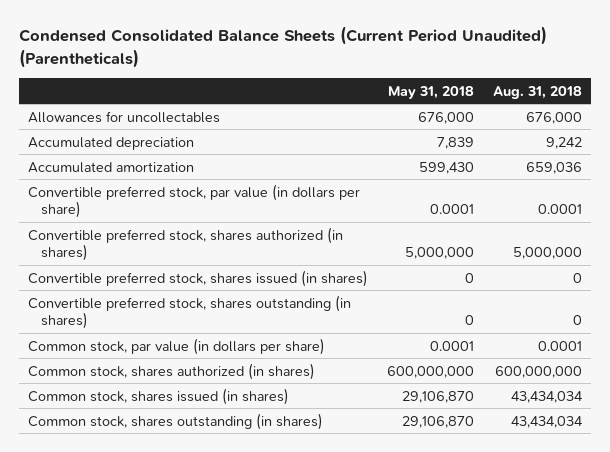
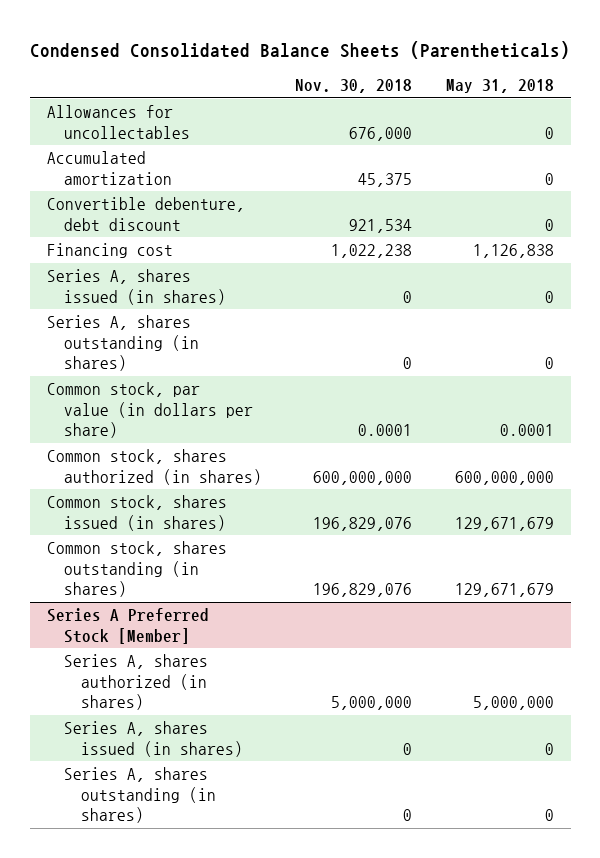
- Condensed Consolidated Balance Sheets (Current Period Unaudited) (Parentheticals)
+ Condensed Consolidated Balance Sheets (Parentheticals)
- | May 31, 2018 | Aug. 31, 2018
+ | Nov. 30, 2018 | May 31, 2018
- Allowances for uncollectables | 676,000 | 676,000
- Accumulated depreciation | 7,839 | 9,242
- Accumulated amortization | 599,430 | 659,036
- Convertible preferred stock, par value (in dollars per share) | 0.0001 | 0.0001
- Convertible preferred stock, shares authorized (in shares) | 5,000,000 | 5,000,000
- Convertible preferred stock, shares issued (in shares) | 0 | 0
- Convertible preferred stock, shares outstanding (in shares) | 0 | 0
+ Allowances for uncollectables | 676,000 | 0
+ Accumulated amortization | 45,375 | 0
+ Convertible debenture, debt discount | 921,534 | 0
+ Financing cost | 1,022,238 | 1,126,838
+ Series A, shares issued (in shares) | 0 | 0
+ Series A, shares outstanding (in shares) | 0 | 0
- Common stock, shares issued (in shares) | 29,106,870 | 43,434,034
- Common stock, shares outstanding (in shares) | 29,106,870 | 43,434,034
+ Common stock, shares issued (in shares) | 196,829,076 | 129,671,679
+ Common stock, shares outstanding (in shares) | 196,829,076 | 129,671,679
+ Series A Preferred Stock [Member]
+ Series A, shares authorized (in shares) | 5,000,000 | 5,000,000
+ Series A, shares issued (in shares) | 0 | 0
+ Series A, shares outstanding (in shares) | 0 | 0

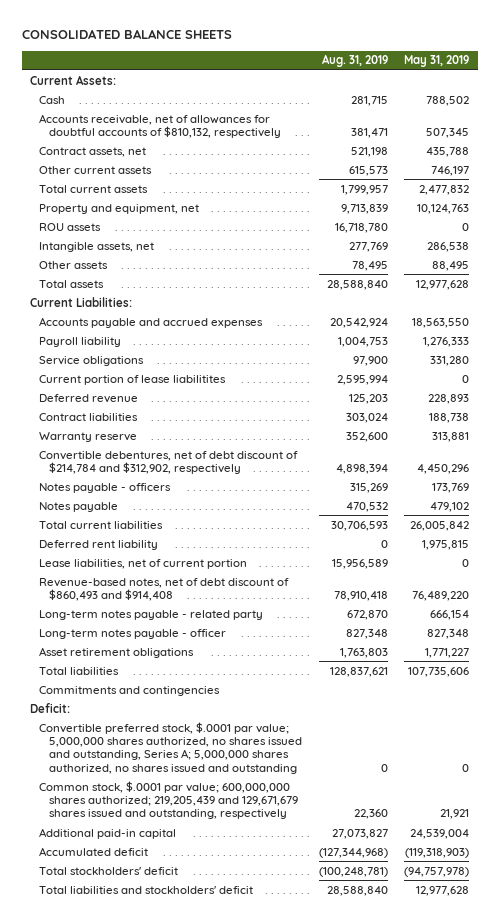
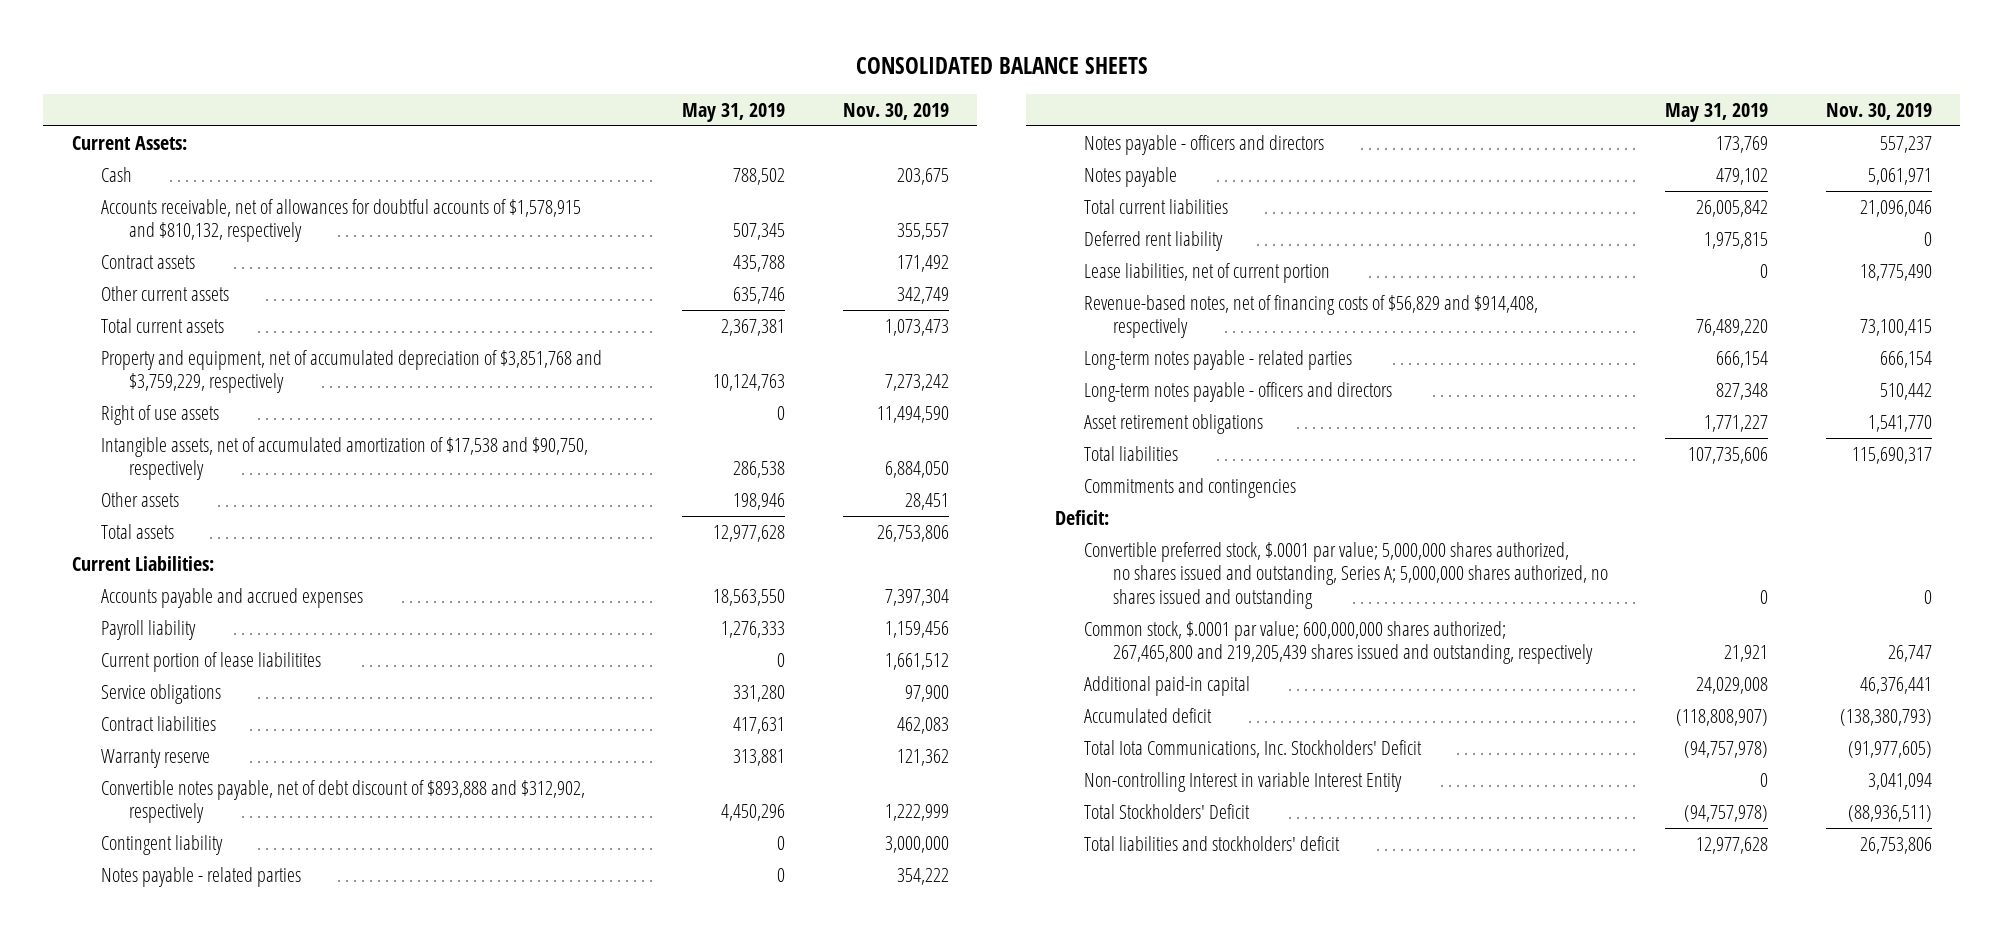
- | Aug. 31, 2019 | May 31, 2019
+ | May 31, 2019 | Nov. 30, 2019
- Accounts receivable, net of allowances for doubtful accounts of $810,132, respectively | 381,471 | 507,345
- Contract assets, net | 521,198 | 435,788
- Other current assets | 615,573 | 746,197
- Total current assets | 1,799,957 | 2,477,832
- Property and equipment, net | 9,713,839 | 10,124,763
- ROU assets | 16,718,780 | 0
- Intangible assets, net | 277,769 | 286,538
- Other assets | 78,495 | 88,495
+ Accounts receivable, net of allowances for doubtful accounts of $1,578,915 and $810,132, respectively | 507,345 | 355,557
+ Contract assets | 435,788 | 171,492
+ Other current assets | 635,746 | 342,749
+ Total current assets | 2,367,381 | 1,073,473
+ Property and equipment, net of accumulated depreciation of $3,851,768 and $3,759,229, respectively | 10,124,763 | 7,273,242
+ Right of use assets | 0 | 11,494,590
+ Intangible assets, net of accumulated amortization of $17,538 and $90,750, respectively | 286,538 | 6,884,050
+ Other assets | 198,946 | 28,451
- Deferred revenue | 125,203 | 228,893
- Contract liabilities | 303,024 | 188,738
moved down: Service obligations | 331,280 | 97,900
+ Contract liabilities | 417,631 | 462,083
- Convertible debentures, net of debt discount of $214,784 and $312,902, respectively | 4,898,394 | 4,450,296
- Notes payable - officers | 315,269 | 173,769
+ Convertible notes payable, net of debt discount of $893,888 and $312,902, respectively | 4,450,296 | 1,222,999
+ Contingent liability | 0 | 3,000,000
+ Notes payable - related parties | 0 | 354,222
+ Notes payable - officers and directors | 173,769 | 557,237
- Revenue-based notes, net of debt discount of $860,493 and $914,408 | 78,910,418 | 76,489,220
- Long-term notes payable - related party | 672,870 | 666,154
- Long-term notes payable - officer | 827,348 | 827,348
+ Revenue-based notes, net of financing costs of $56,829 and $914,408, respectively | 76,489,220 | 73,100,415
+ Long-term notes payable - related parties | 666,154 | 666,154
+ Long-term notes payable - officers and directors | 827,348 | 510,442
- Common stock, $.0001 par value; 600,000,000 shares authorized; 219,205,439 and 129,671,679 shares issued and outstanding, respectively | 22,360 | 21,921
- Additional paid-in capital | 27,073,827 | 24,539,004
- Accumulated deficit | (127,344,968) | (119,318,903)
- Total stockholders' deficit | (100,248,781) | (94,757,978)
+ Common stock, $.0001 par value; 600,000,000 shares authorized; 267,465,800 and 219,205,439 shares issued and outstanding, respectively | 21,921 | 26,747
+ Additional paid-in capital | 24,029,008 | 46,376,441
+ Accumulated deficit | (118,808,907) | (138,380,793)
+ Total Iota Communications, Inc. Stockholders' Deficit | (94,757,978) | (91,977,605)
+ Non-controlling Interest in variable Interest Entity | 0 | 3,041,094
+ Total Stockholders' Deficit | (94,757,978) | (88,936,511)

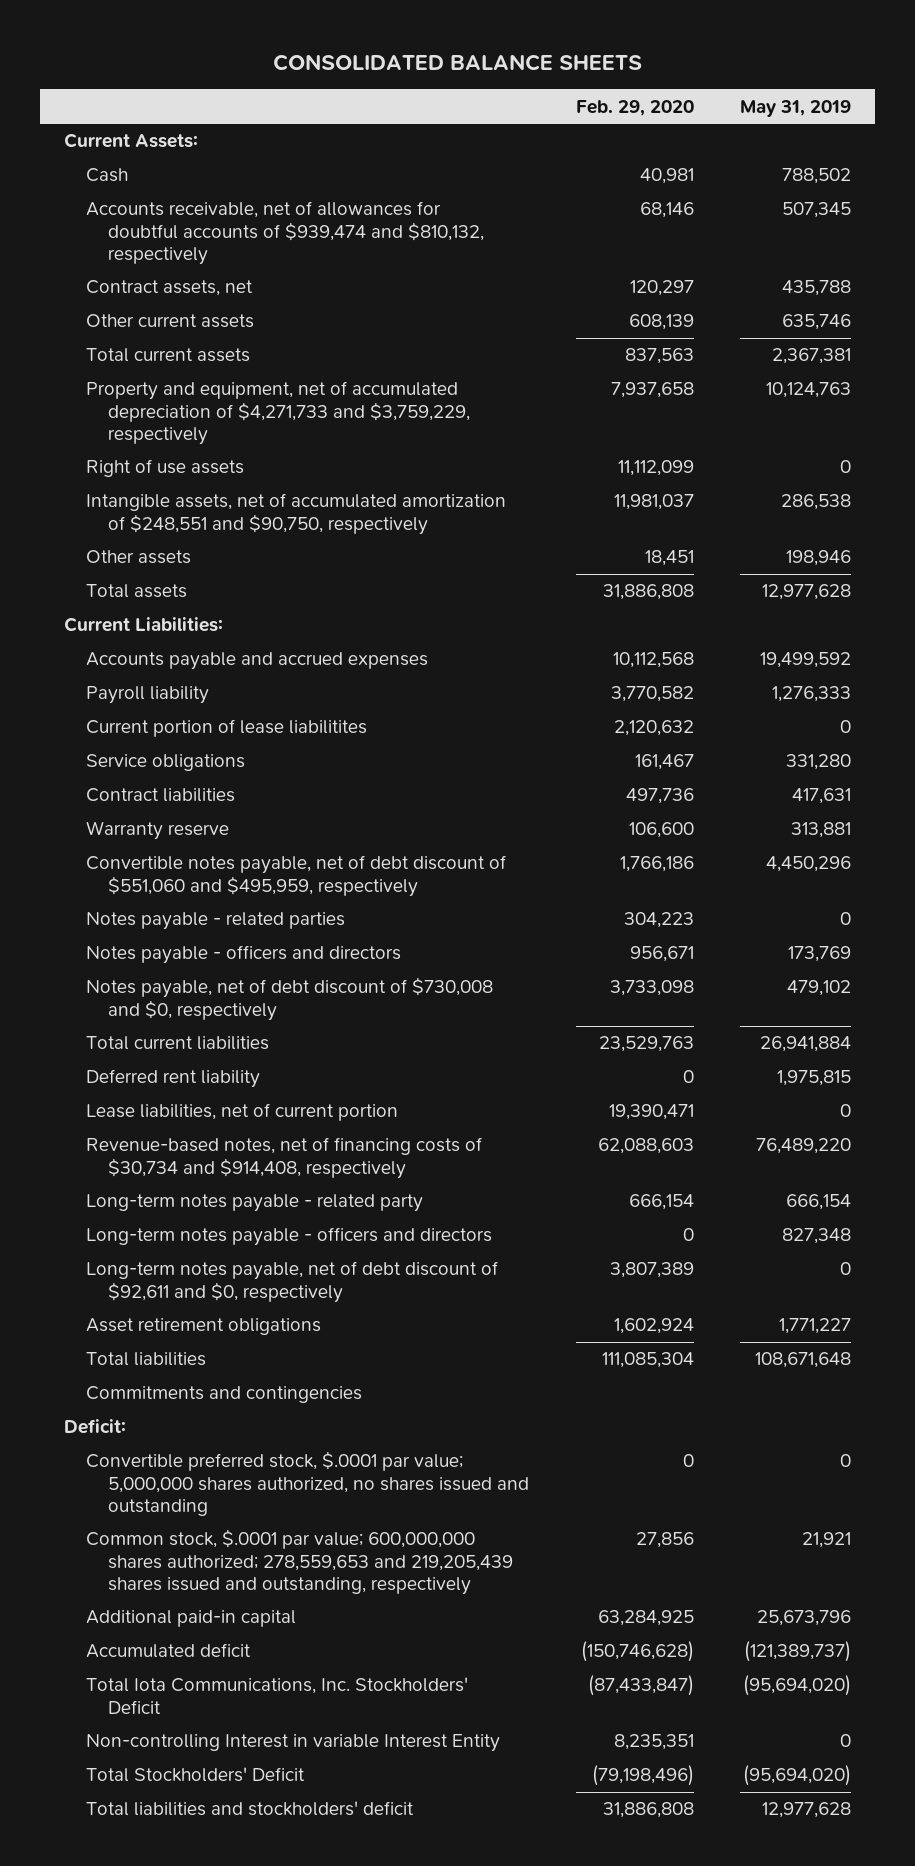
- | May 31, 2019 | Nov. 30, 2019
+ | Feb. 29, 2020 | May 31, 2019
- Accounts receivable, net of allowances for doubtful accounts of $1,578,915 and $810,132, respectively | 507,345 | 355,557
- Contract assets | 435,788 | 171,492
+ Accounts receivable, net of allowances for doubtful accounts of $939,474 and $810,132, respectively | 68,146 | 507,345
+ Contract assets, net | 120,297 | 435,788
- Property and equipment, net of accumulated depreciation of $3,851,768 and $3,759,229, respectively | 10,124,763 | 7,273,242
+ Property and equipment, net of accumulated depreciation of $4,271,733 and $3,759,229, respectively | 7,937,658 | 10,124,763
- Intangible assets, net of accumulated amortization of $17,538 and $90,750, respectively | 286,538 | 6,884,050
+ Intangible assets, net of accumulated amortization of $248,551 and $90,750, respectively | 11,981,037 | 286,538
- Accounts payable and accrued expenses | 18,563,550 | 7,397,304
+ Accounts payable and accrued expenses | 10,112,568 | 19,499,592
- Convertible notes payable, net of debt discount of $893,888 and $312,902, respectively | 4,450,296 | 1,222,999
- Contingent liability | 0 | 3,000,000
+ Convertible notes payable, net of debt discount of $551,060 and $495,959, respectively | 1,766,186 | 4,450,296
- Notes payable | 479,102 | 5,061,971
- Total current liabilities | 26,005,842 | 21,096,046
+ Notes payable, net of debt discount of $730,008 and $0, respectively | 3,733,098 | 479,102
+ Total current liabilities | 23,529,763 | 26,941,884
- Revenue-based notes, net of financing costs of $56,829 and $914,408, respectively | 76,489,220 | 73,100,415
- Long-term notes payable - related parties | 666,154 | 666,154
+ Revenue-based notes, net of financing costs of $30,734 and $914,408, respectively | 62,088,603 | 76,489,220
+ Long-term notes payable - related party | 666,154 | 666,154
+ Long-term notes payable, net of debt discount of $92,611 and $0, respectively | 3,807,389 | 0
- Total liabilities | 107,735,606 | 115,690,317
+ Total liabilities | 111,085,304 | 108,671,648
- Convertible preferred stock, $.0001 par value; 5,000,000 shares authorized, no shares issued and outstanding, Series A; 5,000,000 shares authorized, no shares issued and outstanding | 0 | 0
- Common stock, $.0001 par value; 600,000,000 shares authorized; 267,465,800 and 219,205,439 shares issued and outstanding, respectively | 21,921 | 26,747
- Additional paid-in capital | 24,029,008 | 46,376,441
- Accumulated deficit | (118,808,907) | (138,380,793)
- Total Iota Communications, Inc. Stockholders' Deficit | (94,757,978) | (91,977,605)
+ Convertible preferred stock, $.0001 par value; 5,000,000 shares authorized, no shares issued and outstanding | 0 | 0
+ Common stock, $.0001 par value; 600,000,000 shares authorized; 278,559,653 and 219,205,439 shares issued and outstanding, respectively | 27,856 | 21,921
+ Additional paid-in capital | 63,284,925 | 25,673,796
+ Accumulated deficit | (150,746,628) | (121,389,737)
+ Total Iota Communications, Inc. Stockholders' Deficit | (87,433,847) | (95,694,020)
- Total Stockholders' Deficit | (94,757,978) | (88,936,511)
+ Total Stockholders' Deficit | (79,198,496) | (95,694,020)

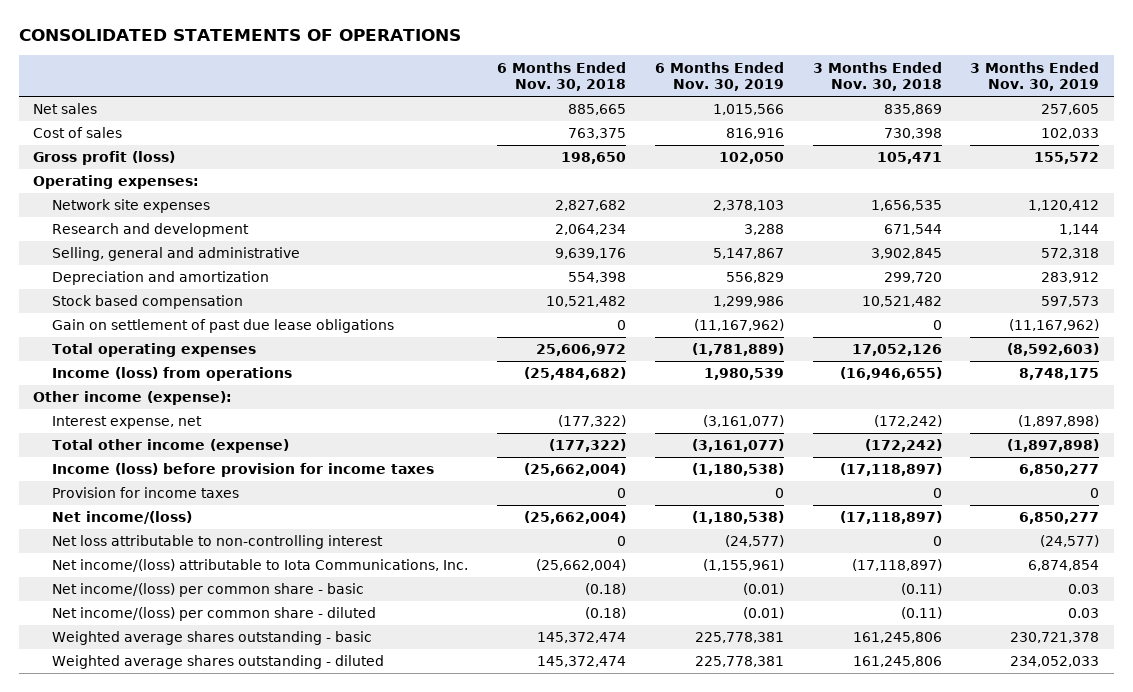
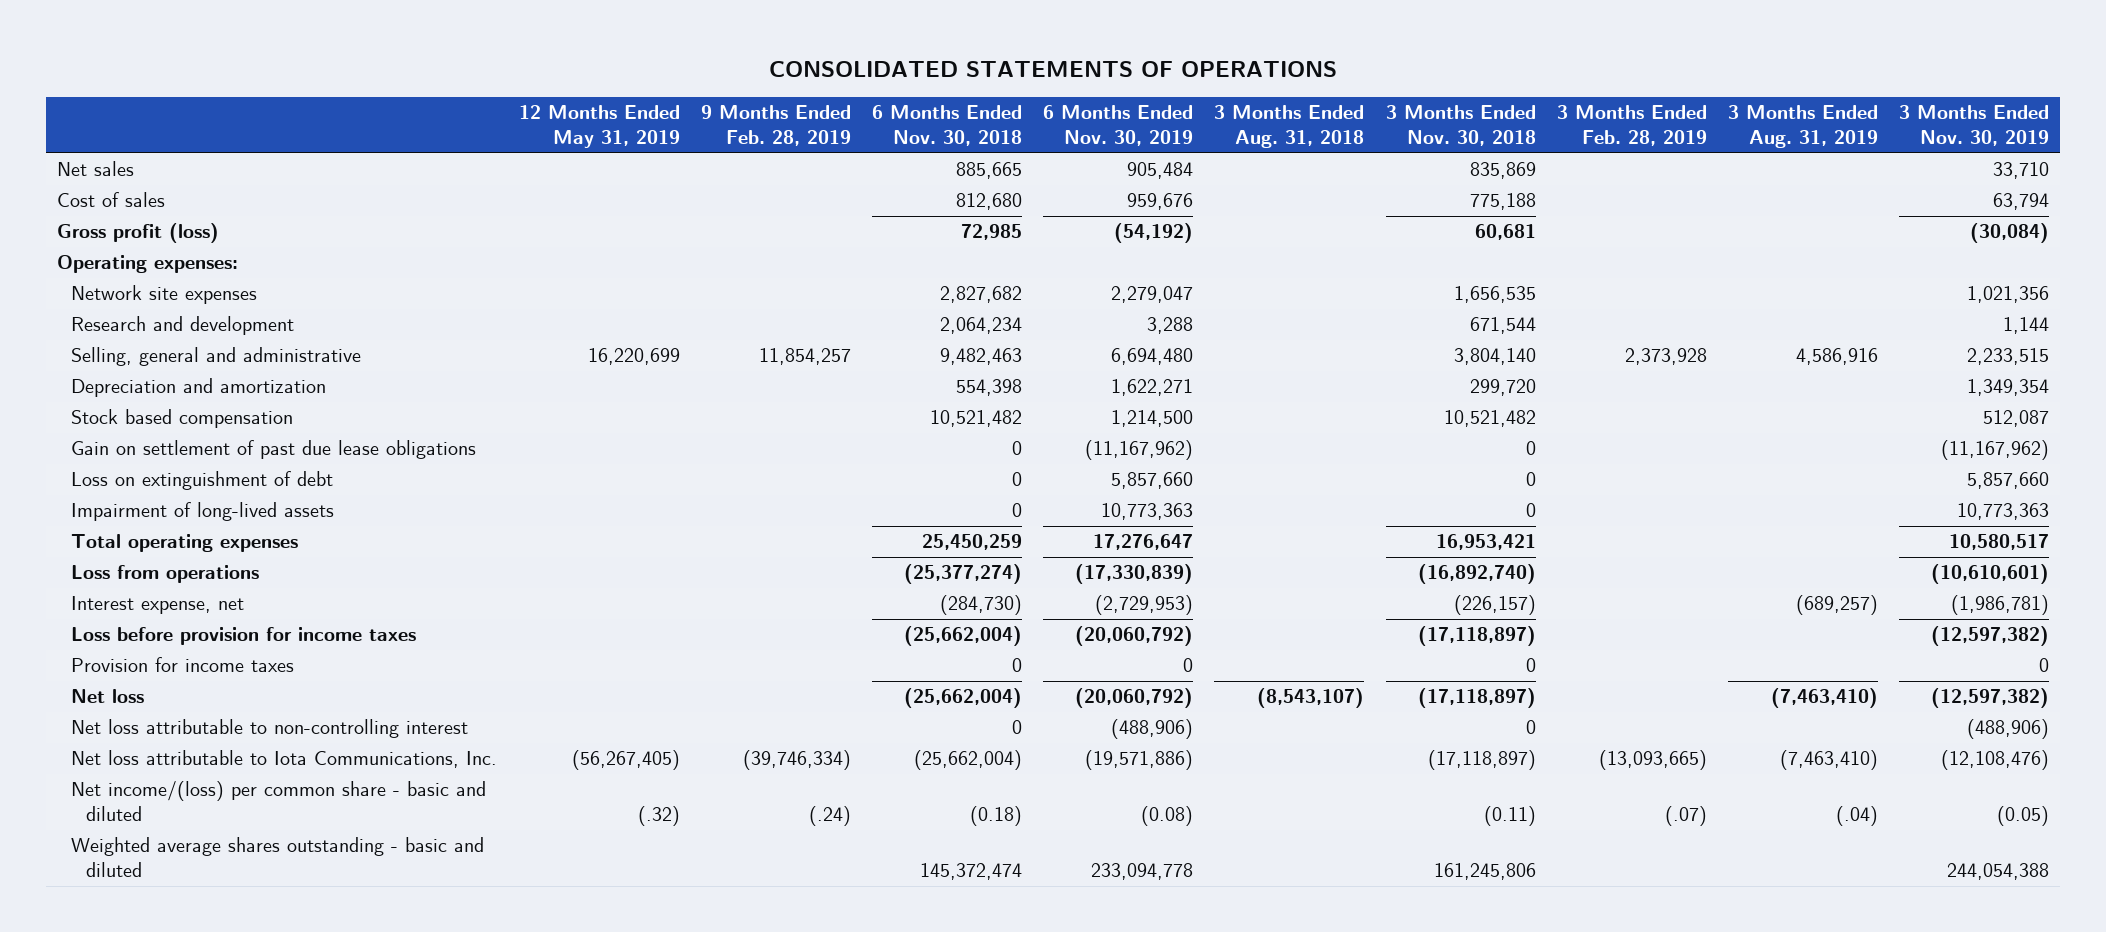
- | 6 Months Ended Nov. 30, 2018 | 6 Months Ended Nov. 30, 2019 | 3 Months Ended Nov. 30, 2018 | 3 Months Ended Nov. 30, 2019
+ | 12 Months Ended May 31, 2019 | 9 Months Ended Feb. 28, 2019 | 6 Months Ended Nov. 30, 2018 | 6 Months Ended Nov. 30, 2019 | 3 Months Ended Aug. 31, 2018 | 3 Months Ended Nov. 30, 2018 | 3 Months Ended Feb. 28, 2019 | 3 Months Ended Aug. 31, 2019 | 3 Months Ended Nov. 30, 2019
- Net sales | 885,665 | 1,015,566 | 835,869 | 257,605
- Cost of sales | 763,375 | 816,916 | 730,398 | 102,033
- Gross profit (loss) | 198,650 | 102,050 | 105,471 | 155,572
+ Net sales | | | 885,665 | 905,484 | | 835,869 | | | 33,710
+ Cost of sales | | | 812,680 | 959,676 | | 775,188 | | | 63,794
+ Gross profit (loss) | | | 72,985 | (54,192) | | 60,681 | | | (30,084)
- Network site expenses | 2,827,682 | 2,378,103 | 1,656,535 | 1,120,412
+ Network site expenses | | | 2,827,682 | 2,279,047 | | 1,656,535 | | | 1,021,356
- Selling, general and administrative | 9,639,176 | 5,147,867 | 3,902,845 | 572,318
- Depreciation and amortization | 554,398 | 556,829 | 299,720 | 283,912
- Stock based compensation | 10,521,482 | 1,299,986 | 10,521,482 | 597,573
+ Selling, general and administrative | 16,220,699 | 11,854,257 | 9,482,463 | 6,694,480 | | 3,804,140 | 2,373,928 | 4,586,916 | 2,233,515
+ Depreciation and amortization | | | 554,398 | 1,622,271 | | 299,720 | | | 1,349,354
+ Stock based compensation | | | 10,521,482 | 1,214,500 | | 10,521,482 | | | 512,087
- Total operating expenses | 25,606,972 | (1,781,889) | 17,052,126 | (8,592,603)
- Income (loss) from operations | (25,484,682) | 1,980,539 | (16,946,655) | 8,748,175
- Other income (expense):
- Interest expense, net | (177,322) | (3,161,077) | (172,242) | (1,897,898)
- Total other income (expense) | (177,322) | (3,161,077) | (172,242) | (1,897,898)
- Income (loss) before provision for income taxes | (25,662,004) | (1,180,538) | (17,118,897) | 6,850,277
+ Loss on extinguishment of debt | | | 0 | 5,857,660 | | 0 | | | 5,857,660
+ Impairment of long-lived assets | | | 0 | 10,773,363 | | 0 | | | 10,773,363
+ Total operating expenses | | | 25,450,259 | 17,276,647 | | 16,953,421 | | | 10,580,517
+ Loss from operations | | | (25,377,274) | (17,330,839) | | (16,892,740) | | | (10,610,601)
+ Interest expense, net | | | (284,730) | (2,729,953) | | (226,157) | | (689,257) | (1,986,781)
+ Loss before provision for income taxes | | | (25,662,004) | (20,060,792) | | (17,118,897) | | | (12,597,382)
- Net income/(loss) | (25,662,004) | (1,180,538) | (17,118,897) | 6,850,277
- Net loss attributable to non-controlling interest | 0 | (24,577) | 0 | (24,577)
- Net income/(loss) attributable to Iota Communications, Inc. | (25,662,004) | (1,155,961) | (17,118,897) | 6,874,854
- Net income/(loss) per common share - basic | (0.18) | (0.01) | (0.11) | 0.03
- Net income/(loss) per common share - diluted | (0.18) | (0.01) | (0.11) | 0.03
- Weighted average shares outstanding - basic | 145,372,474 | 225,778,381 | 161,245,806 | 230,721,378
- Weighted average shares outstanding - diluted | 145,372,474 | 225,778,381 | 161,245,806 | 234,052,033
+ Net loss | | | (25,662,004) | (20,060,792) | (8,543,107) | (17,118,897) | | (7,463,410) | (12,597,382)
+ Net loss attributable to non-controlling interest | | | 0 | (488,906) | | 0 | | | (488,906)
+ Net loss attributable to Iota Communications, Inc. | (56,267,405) | (39,746,334) | (25,662,004) | (19,571,886) | | (17,118,897) | (13,093,665) | (7,463,410) | (12,108,476)
+ Net income/(loss) per common share - basic and diluted | (.32) | (.24) | (0.18) | (0.08) | | (0.11) | (.07) | (.04) | (0.05)
+ Weighted average shares outstanding - basic and diluted | | | 145,372,474 | 233,094,778 | | 161,245,806 | | | 244,054,388

